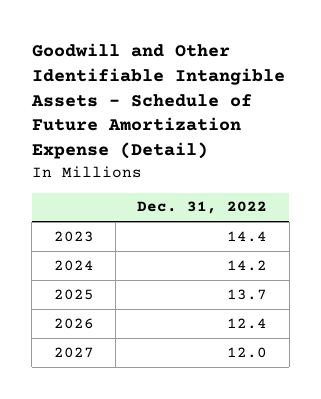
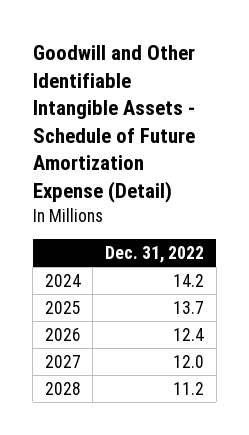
- 2023 | 14.4
+ 2028 | 11.2

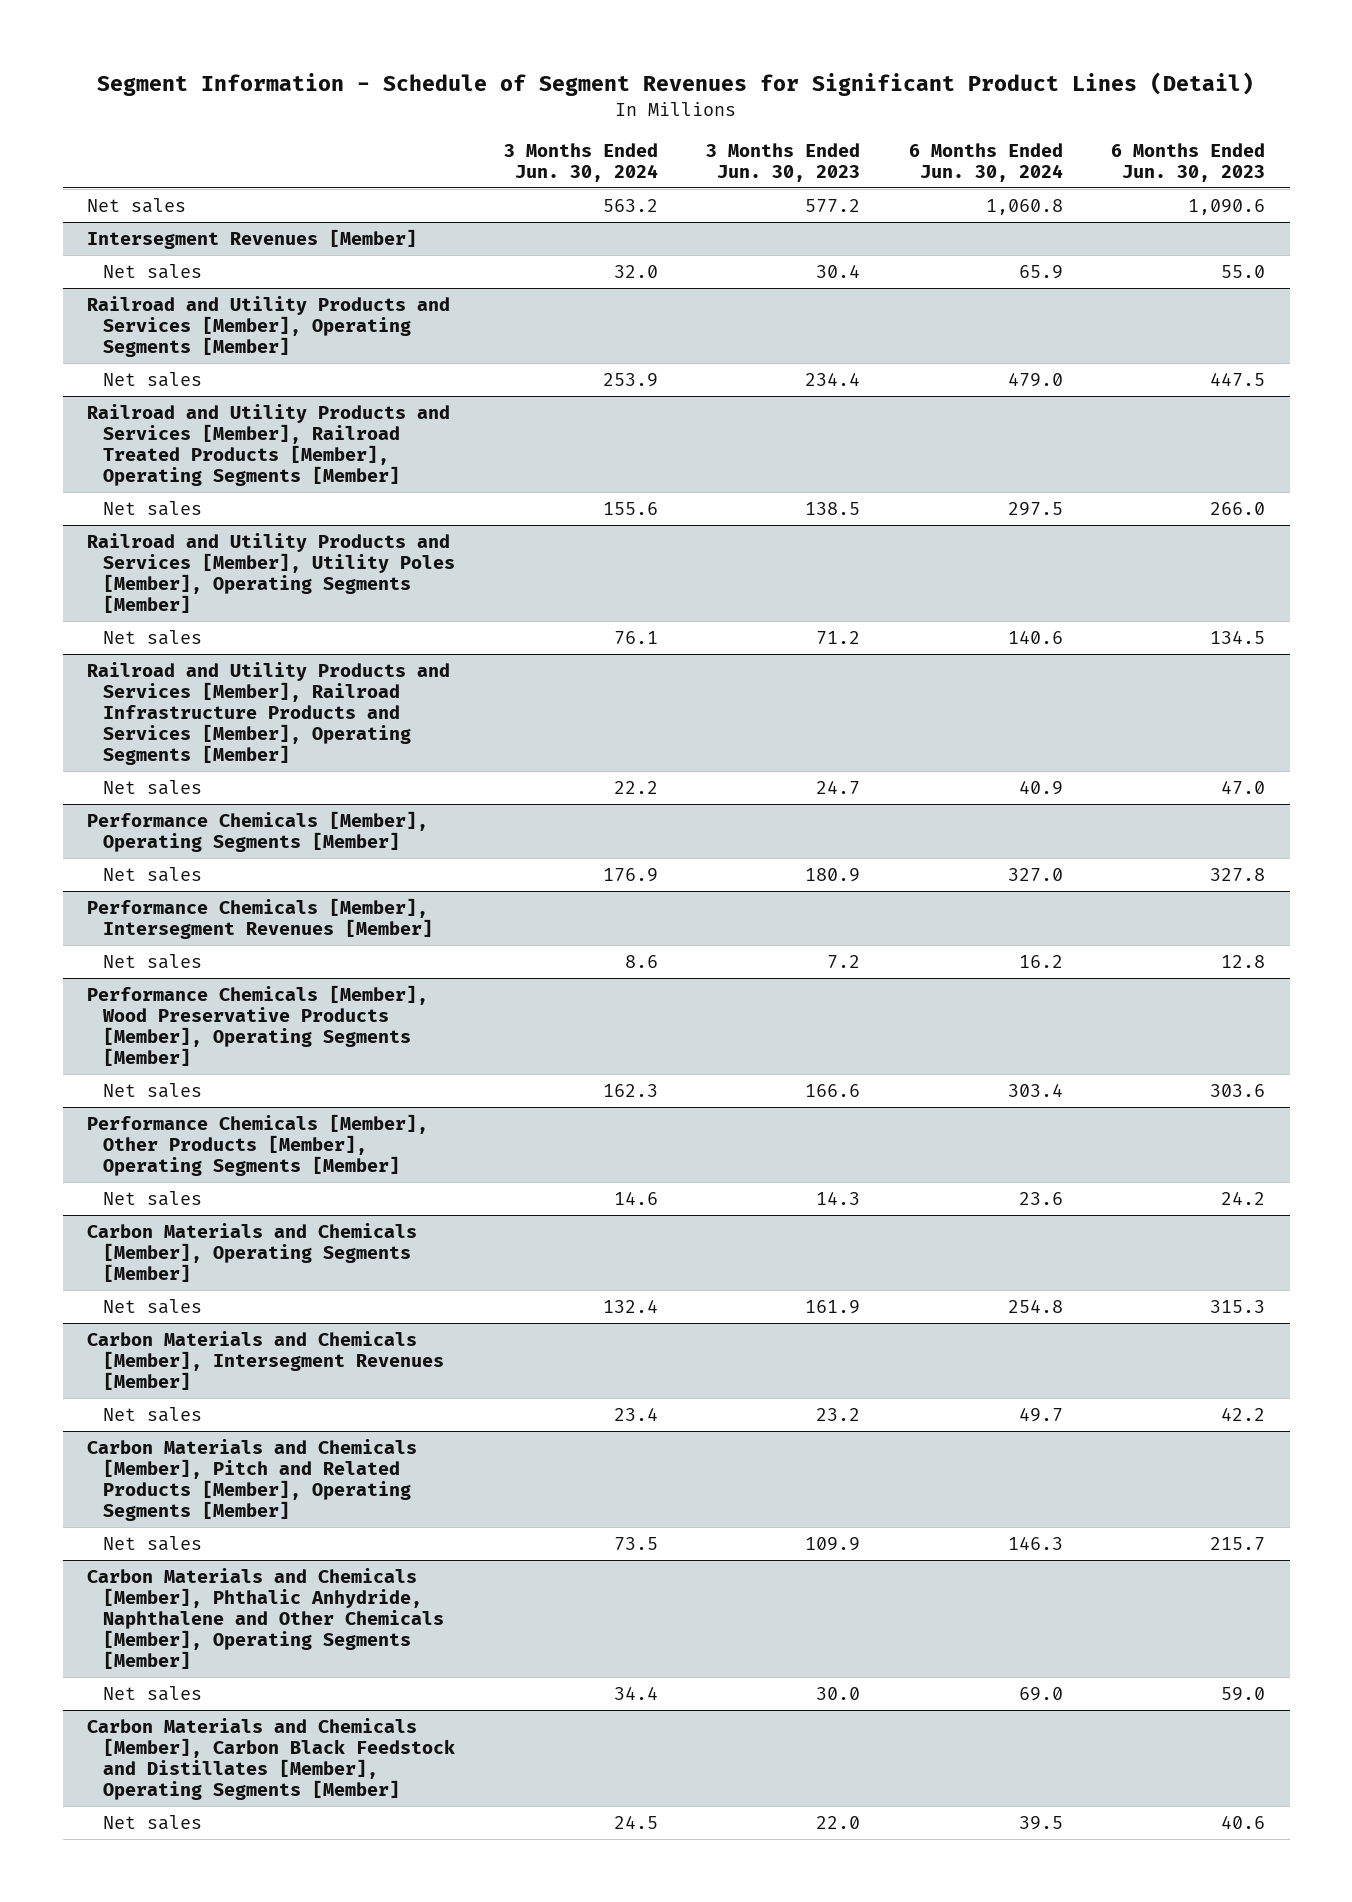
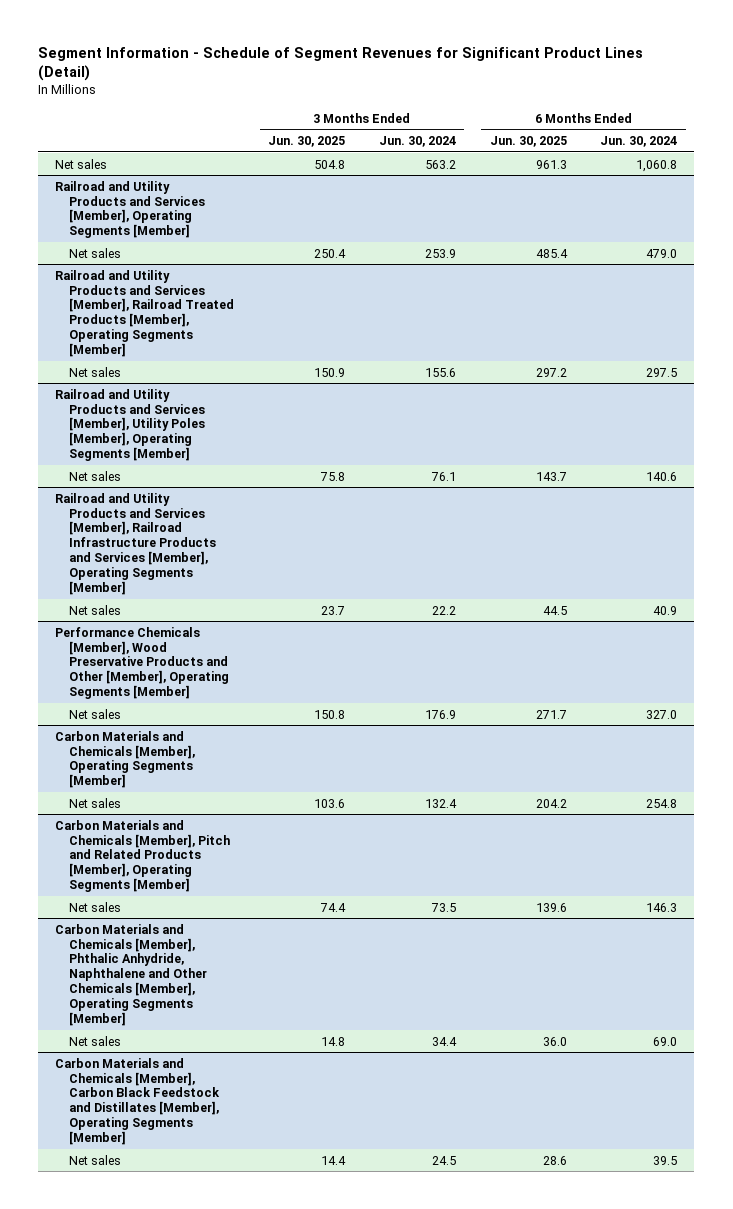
- | 3 Months Ended Jun. 30, 2024 | 3 Months Ended Jun. 30, 2023 | 6 Months Ended Jun. 30, 2024 | 6 Months Ended Jun. 30, 2023
+ | 3 Months Ended Jun. 30, 2025 | 3 Months Ended Jun. 30, 2024 | 6 Months Ended Jun. 30, 2025 | 6 Months Ended Jun. 30, 2024
- Intersegment Revenues [Member]
- Net sales | 32.0 | 30.4 | 65.9 | 55.0
- Performance Chemicals [Member], Operating Segments [Member]
+ Performance Chemicals [Member], Wood Preservative Products and Other [Member], Operating Segments [Member]
- Performance Chemicals [Member], Intersegment Revenues [Member]
- Net sales | 8.6 | 7.2 | 16.2 | 12.8
- Performance Chemicals [Member], Wood Preservative Products [Member], Operating Segments [Member]
- Net sales | 162.3 | 166.6 | 303.4 | 303.6
- Performance Chemicals [Member], Other Products [Member], Operating Segments [Member]
- Net sales | 14.6 | 14.3 | 23.6 | 24.2
- Carbon Materials and Chemicals [Member], Intersegment Revenues [Member]
- Net sales | 23.4 | 23.2 | 49.7 | 42.2

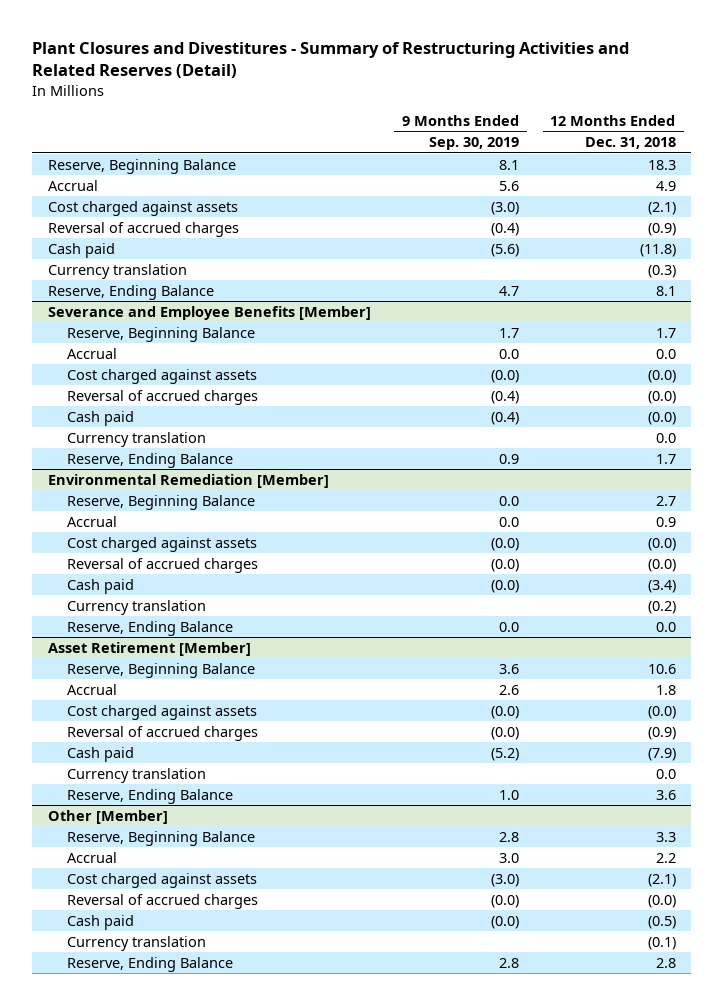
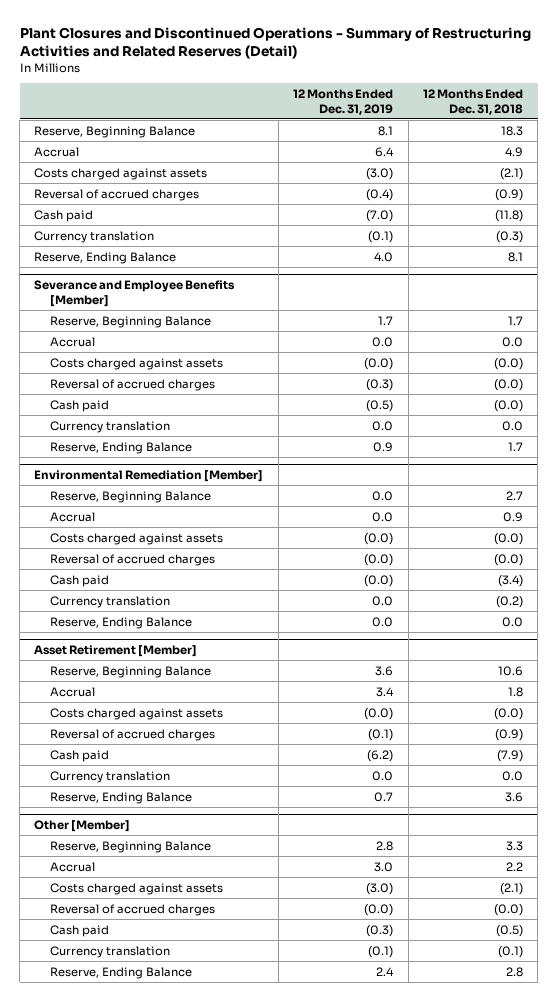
- Plant Closures and Divestitures - Summary of Restructuring Activities and Related Reserves (Detail)
+ Plant Closures and Discontinued Operations - Summary of Restructuring Activities and Related Reserves (Detail)
- | 9 Months Ended Sep. 30, 2019 | 12 Months Ended Dec. 31, 2018
+ | 12 Months Ended Dec. 31, 2019 | 12 Months Ended Dec. 31, 2018
- Cost charged against assets | (3.0) | (2.1)
+ Costs charged against assets | (3.0) | (2.1)
@ Severance and Employee Benefits [Member]
- Cost charged against assets | (0.0) | (0.0)
+ Costs charged against assets | (0.0) | (0.0)
@ Environmental Remediation [Member]
- Cost charged against assets | (0.0) | (0.0)
+ Costs charged against assets | (0.0) | (0.0)
@ Asset Retirement [Member]
- Cost charged against assets | (0.0) | (0.0)
+ Costs charged against assets | (0.0) | (0.0)
@ Other [Member]
- Cost charged against assets | (3.0) | (2.1)
+ Costs charged against assets | (3.0) | (2.1)

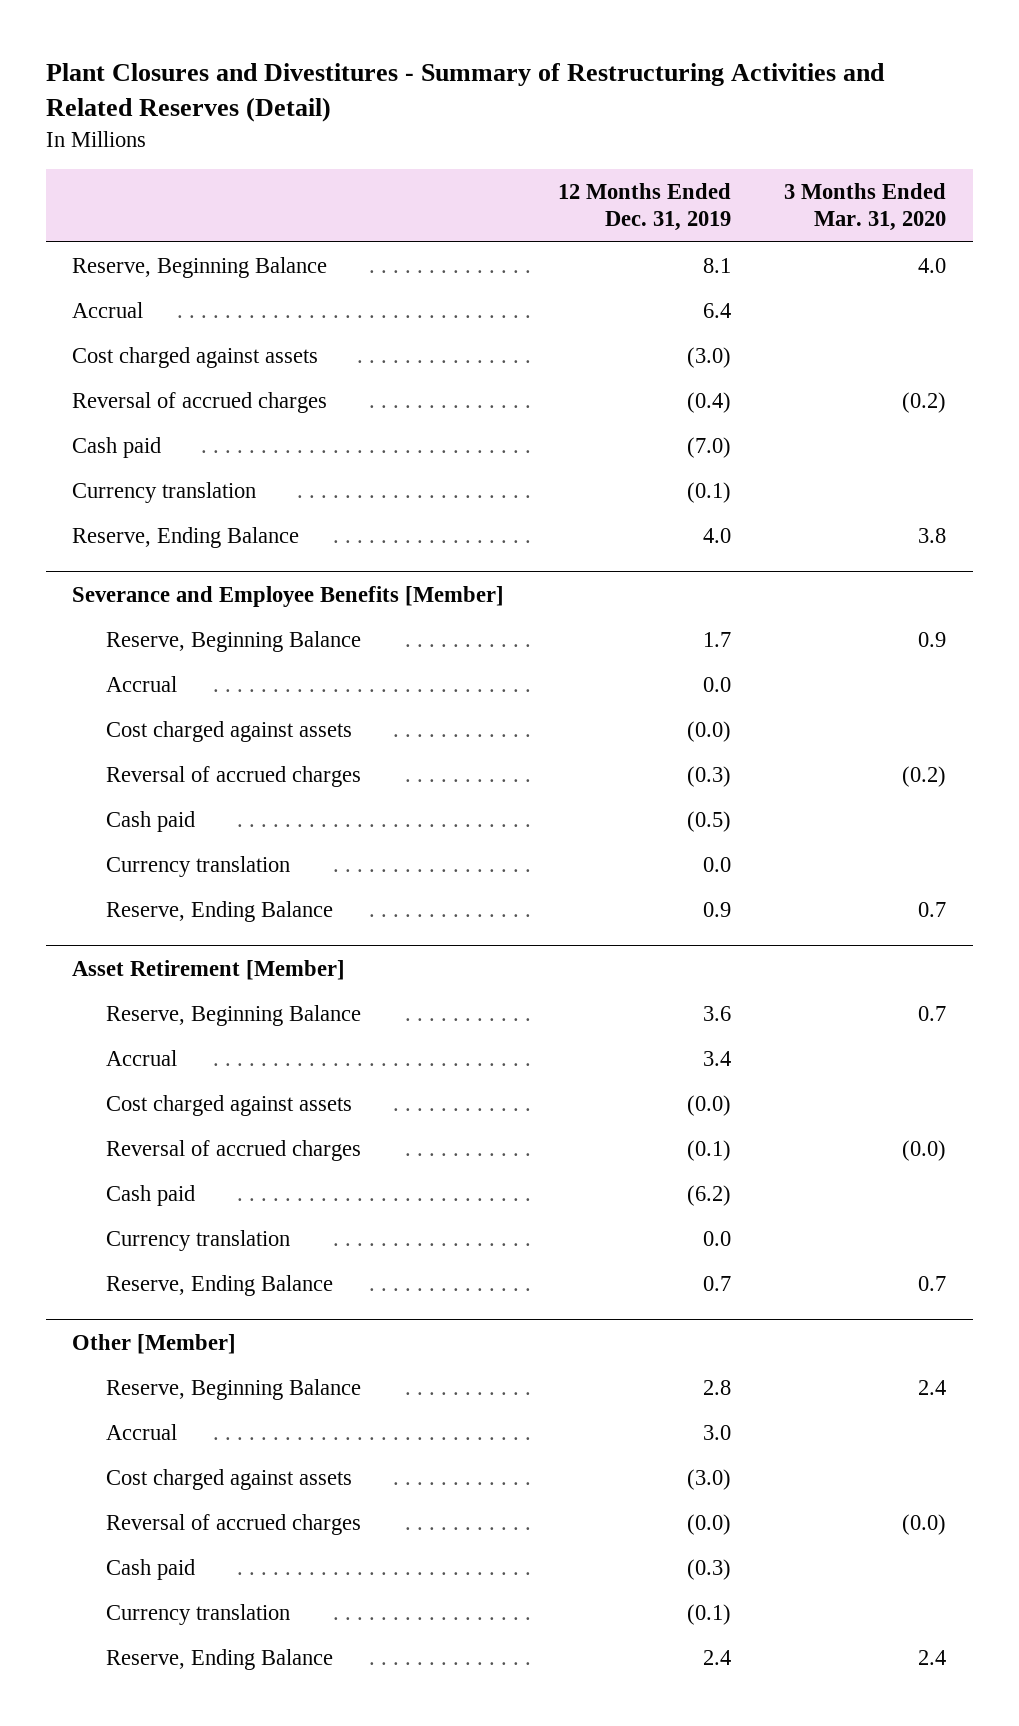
- Plant Closures and Discontinued Operations - Summary of Restructuring Activities and Related Reserves (Detail)
+ Plant Closures and Divestitures - Summary of Restructuring Activities and Related Reserves (Detail)
- | 12 Months Ended Dec. 31, 2019 | 12 Months Ended Dec. 31, 2018
+ | 12 Months Ended Dec. 31, 2019 | 3 Months Ended Mar. 31, 2020
- Costs charged against assets | (3.0) | (2.1)
+ Cost charged against assets | (3.0) |
@ Severance and Employee Benefits [Member]
- Costs charged against assets | (0.0) | (0.0)
+ Cost charged against assets | (0.0) |
- Environmental Remediation [Member]
- Reserve, Beginning Balance | 0.0 | 2.7
- Accrual | 0.0 | 0.9
- Costs charged against assets | (0.0) | (0.0)
- Reversal of accrued charges | (0.0) | (0.0)
- Cash paid | (0.0) | (3.4)
- Currency translation | 0.0 | (0.2)
- Reserve, Ending Balance | 0.0 | 0.0
@ Asset Retirement [Member]
- Costs charged against assets | (0.0) | (0.0)
+ Cost charged against assets | (0.0) |
@ Other [Member]
- Costs charged against assets | (3.0) | (2.1)
+ Cost charged against assets | (3.0) |

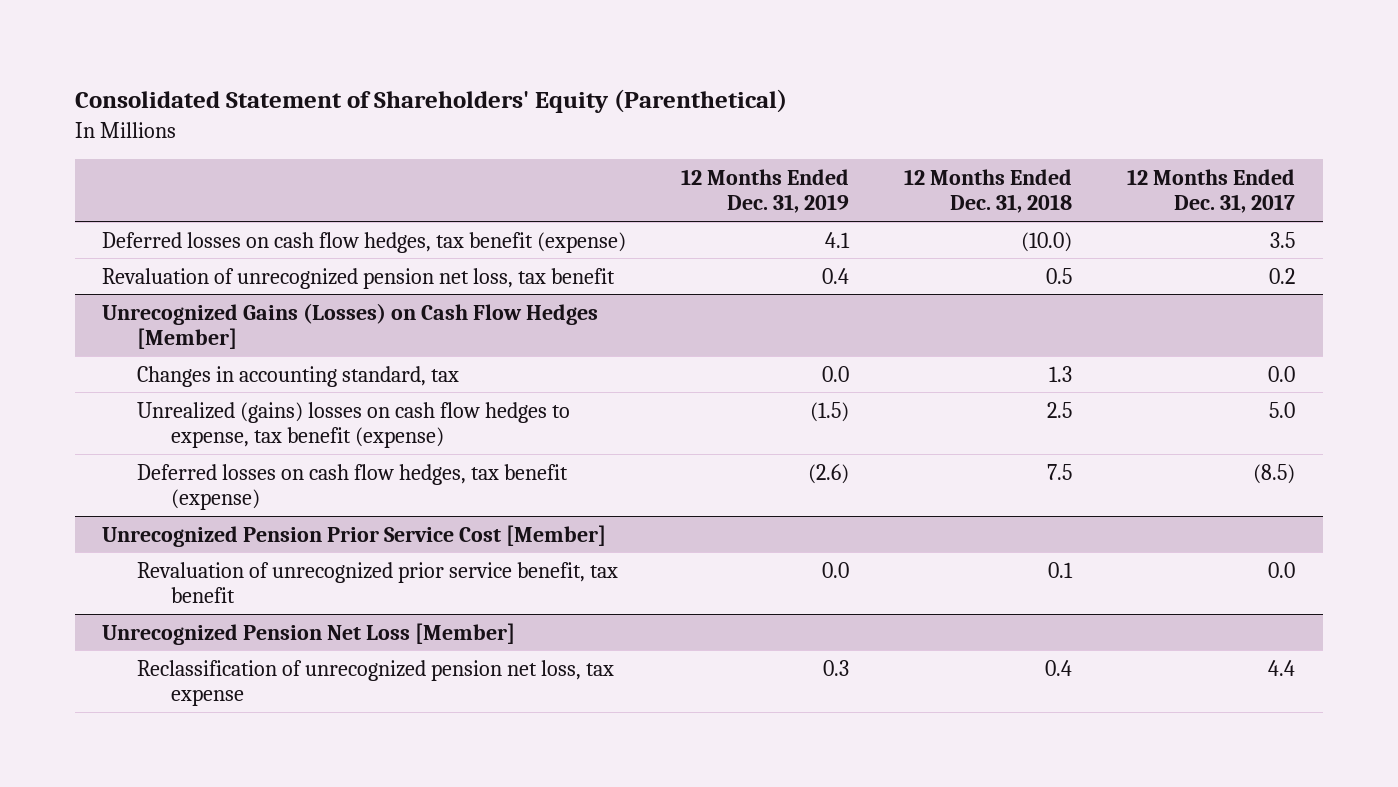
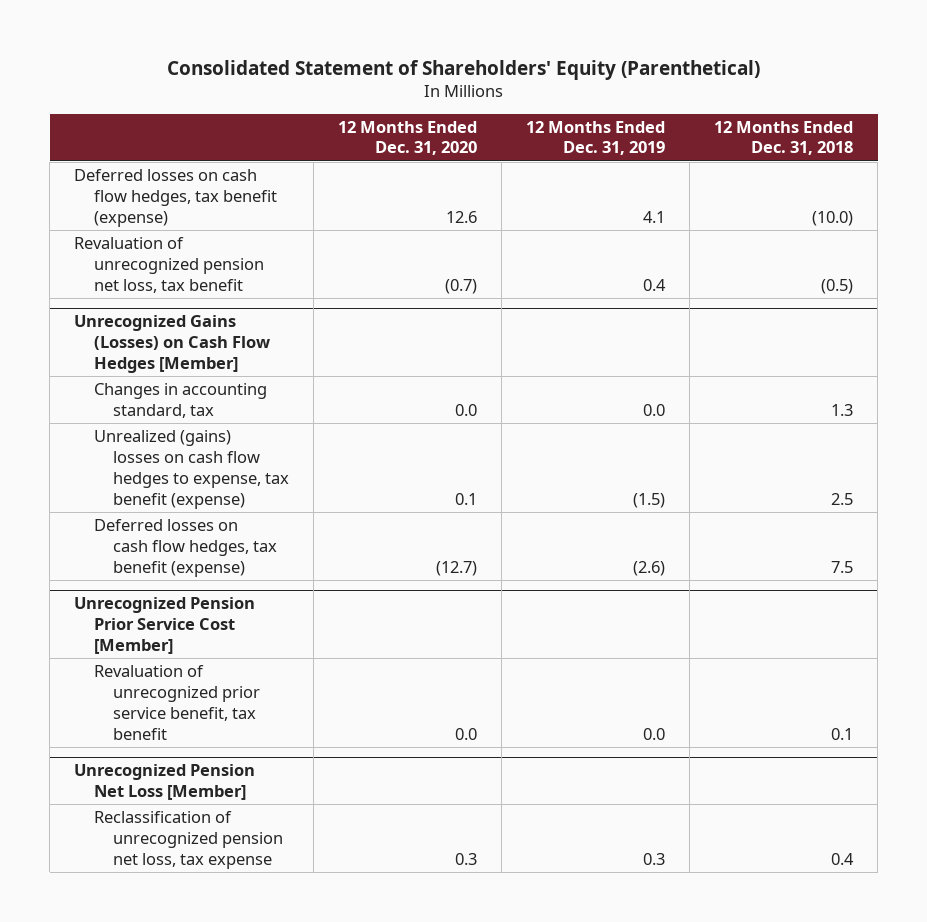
- | 12 Months Ended Dec. 31, 2019 | 12 Months Ended Dec. 31, 2018 | 12 Months Ended Dec. 31, 2017
+ | 12 Months Ended Dec. 31, 2020 | 12 Months Ended Dec. 31, 2019 | 12 Months Ended Dec. 31, 2018
- Revaluation of unrecognized pension net loss, tax benefit | 0.4 | 0.5 | 0.2
+ Revaluation of unrecognized pension net loss, tax benefit | (0.7) | 0.4 | (0.5)

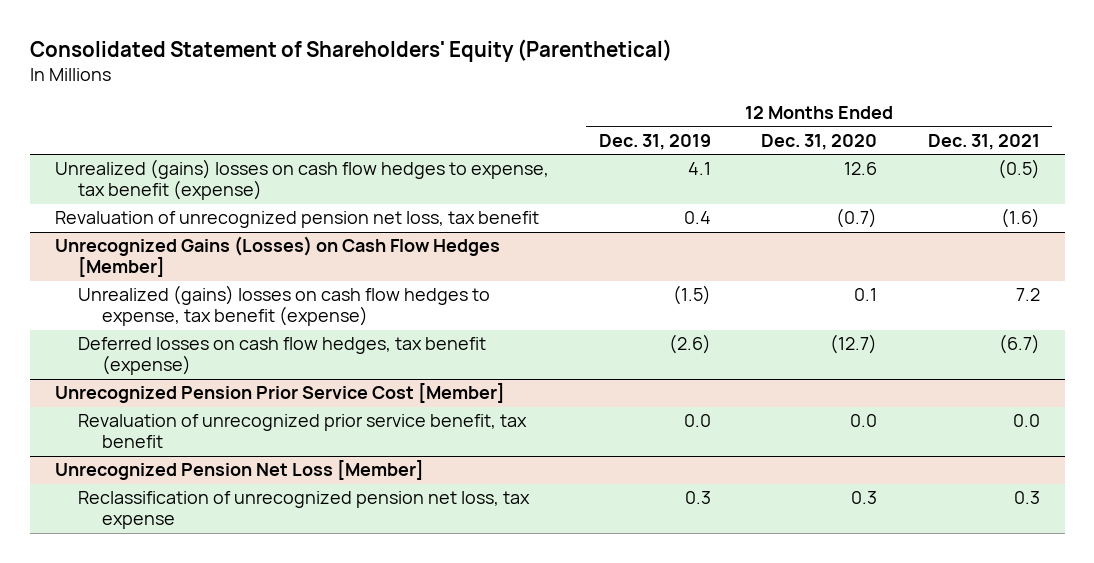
- | 12 Months Ended Dec. 31, 2020 | 12 Months Ended Dec. 31, 2019 | 12 Months Ended Dec. 31, 2018
+ | 12 Months Ended Dec. 31, 2019 | 12 Months Ended Dec. 31, 2020 | 12 Months Ended Dec. 31, 2021
- Deferred losses on cash flow hedges, tax benefit (expense) | 12.6 | 4.1 | (10.0)
+ Unrealized (gains) losses on cash flow hedges to expense, tax benefit (expense) | 4.1 | 12.6 | (0.5)
@ Unrecognized Gains (Losses) on Cash Flow Hedges [Member]
- Changes in accounting standard, tax | 0.0 | 0.0 | 1.3

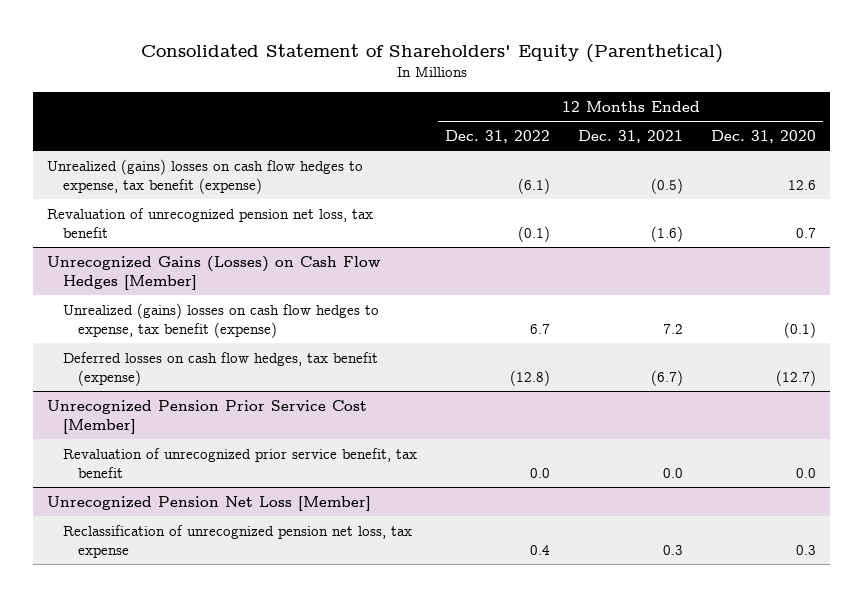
- | 12 Months Ended Dec. 31, 2019 | 12 Months Ended Dec. 31, 2020 | 12 Months Ended Dec. 31, 2021
+ | 12 Months Ended Dec. 31, 2022 | 12 Months Ended Dec. 31, 2021 | 12 Months Ended Dec. 31, 2020
- Revaluation of unrecognized pension net loss, tax benefit | 0.4 | (0.7) | (1.6)
+ Revaluation of unrecognized pension net loss, tax benefit | (0.1) | (1.6) | 0.7
@ Unrecognized Gains (Losses) on Cash Flow Hedges [Member]
- Unrealized (gains) losses on cash flow hedges to expense, tax benefit (expense) | (1.5) | 0.1 | 7.2
+ Unrealized (gains) losses on cash flow hedges to expense, tax benefit (expense) | 6.7 | 7.2 | (0.1)

